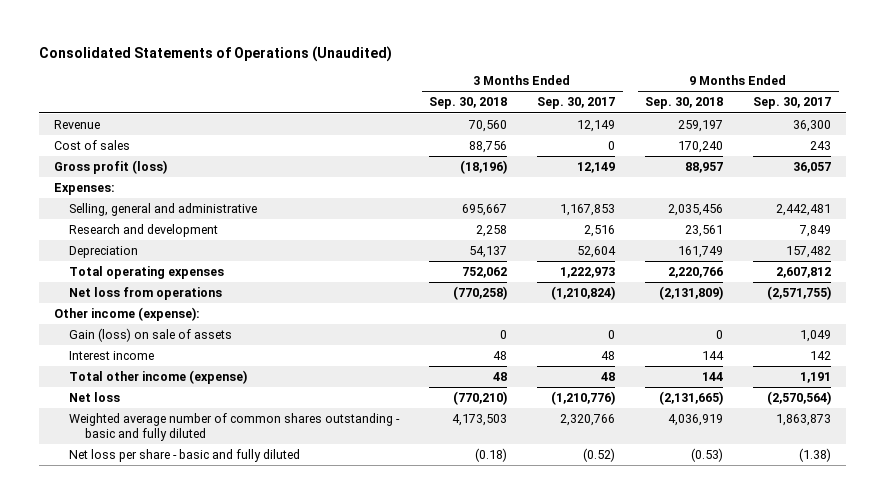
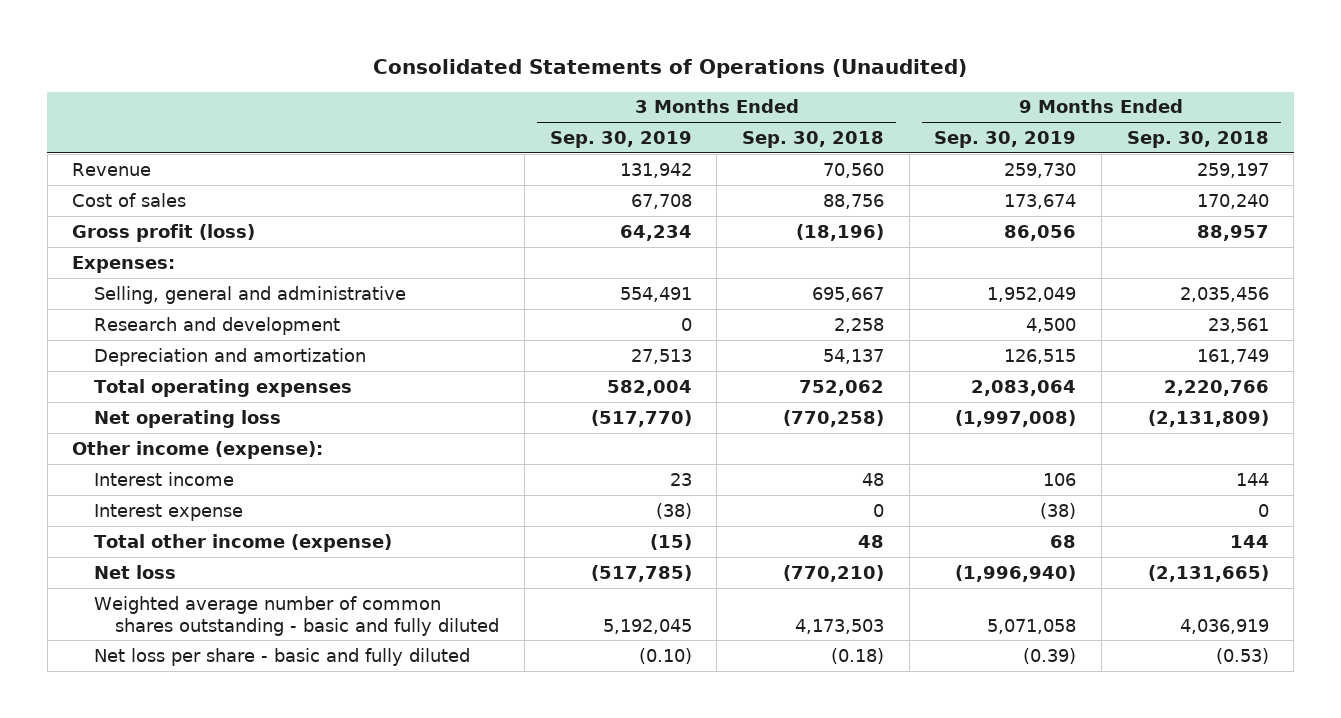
- | 3 Months Ended Sep. 30, 2018 | 3 Months Ended Sep. 30, 2017 | 9 Months Ended Sep. 30, 2018 | 9 Months Ended Sep. 30, 2017
+ | 3 Months Ended Sep. 30, 2019 | 3 Months Ended Sep. 30, 2018 | 9 Months Ended Sep. 30, 2019 | 9 Months Ended Sep. 30, 2018
- Depreciation | 54,137 | 52,604 | 161,749 | 157,482
+ Depreciation and amortization | 27,513 | 54,137 | 126,515 | 161,749
- Net loss from operations | (770,258) | (1,210,824) | (2,131,809) | (2,571,755)
+ Net operating loss | (517,770) | (770,258) | (1,997,008) | (2,131,809)
- Gain (loss) on sale of assets | 0 | 0 | 0 | 1,049
+ Interest expense | (38) | 0 | (38) | 0

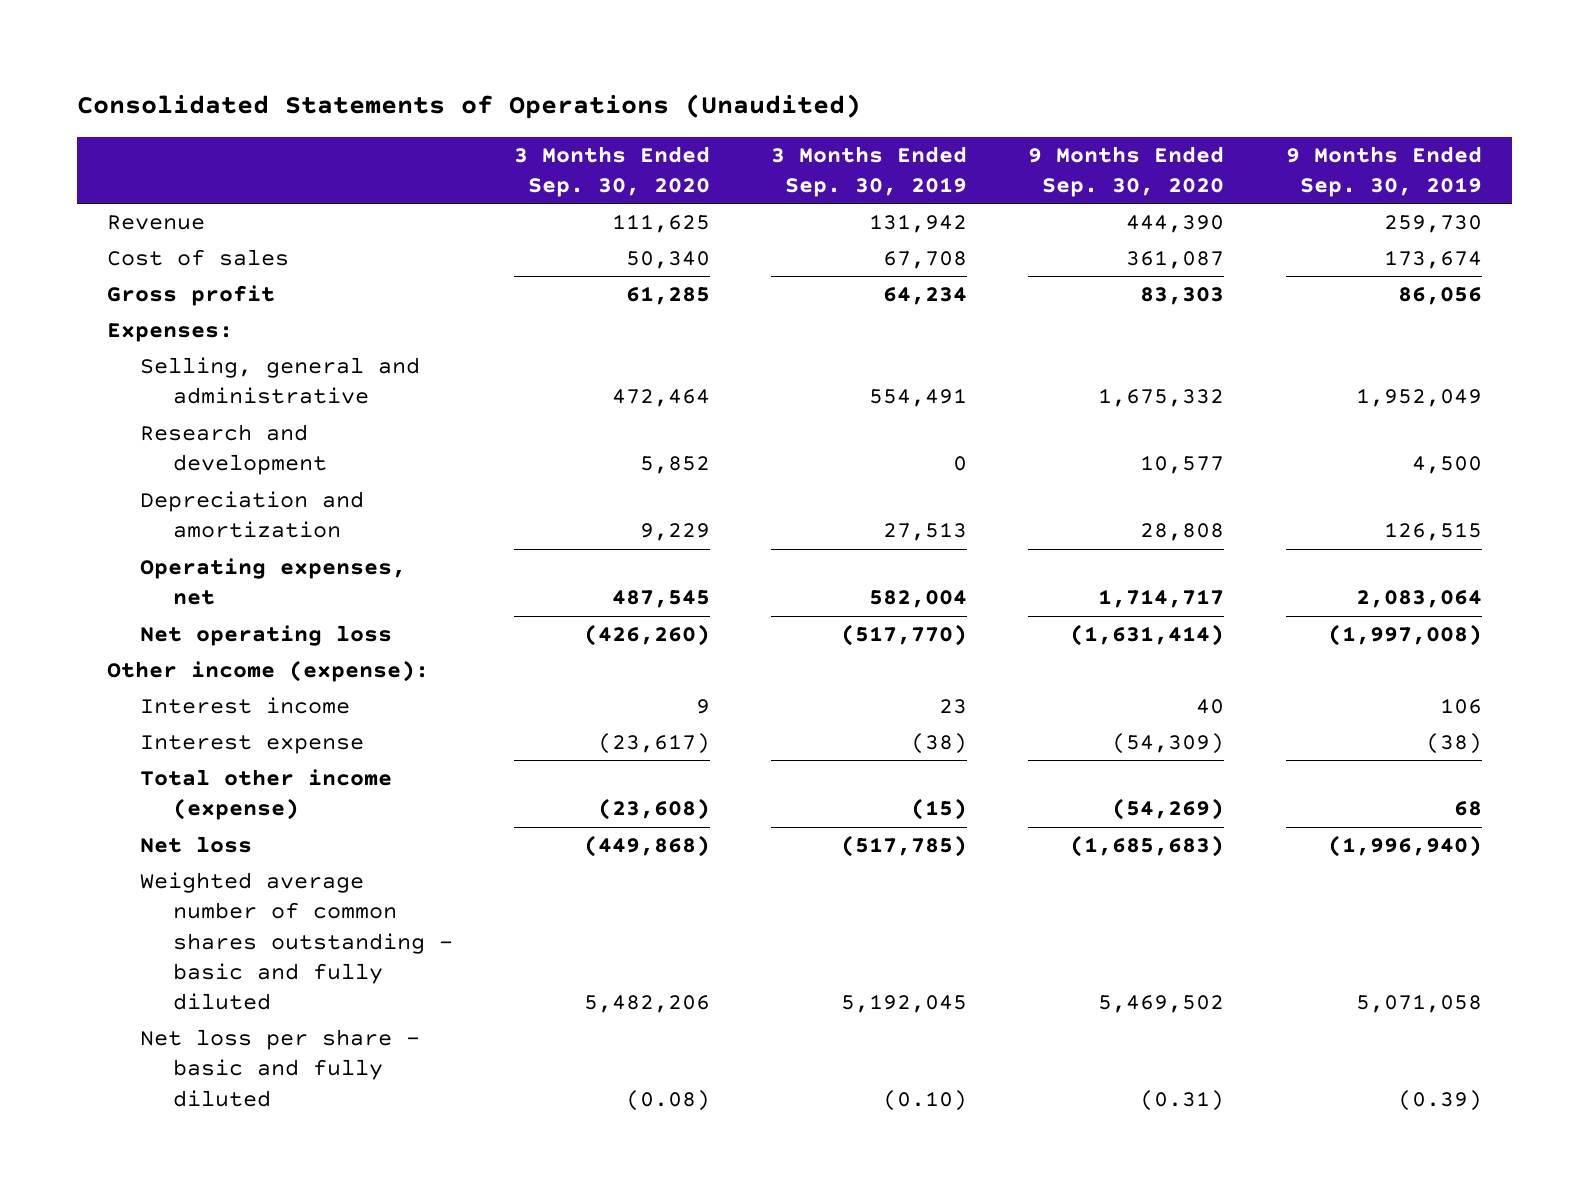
- | 3 Months Ended Sep. 30, 2019 | 3 Months Ended Sep. 30, 2018 | 9 Months Ended Sep. 30, 2019 | 9 Months Ended Sep. 30, 2018
+ | 3 Months Ended Sep. 30, 2020 | 3 Months Ended Sep. 30, 2019 | 9 Months Ended Sep. 30, 2020 | 9 Months Ended Sep. 30, 2019
- Gross profit (loss) | 64,234 | (18,196) | 86,056 | 88,957
+ Gross profit | 61,285 | 64,234 | 83,303 | 86,056
- Total operating expenses | 582,004 | 752,062 | 2,083,064 | 2,220,766
+ Operating expenses, net | 487,545 | 582,004 | 1,714,717 | 2,083,064

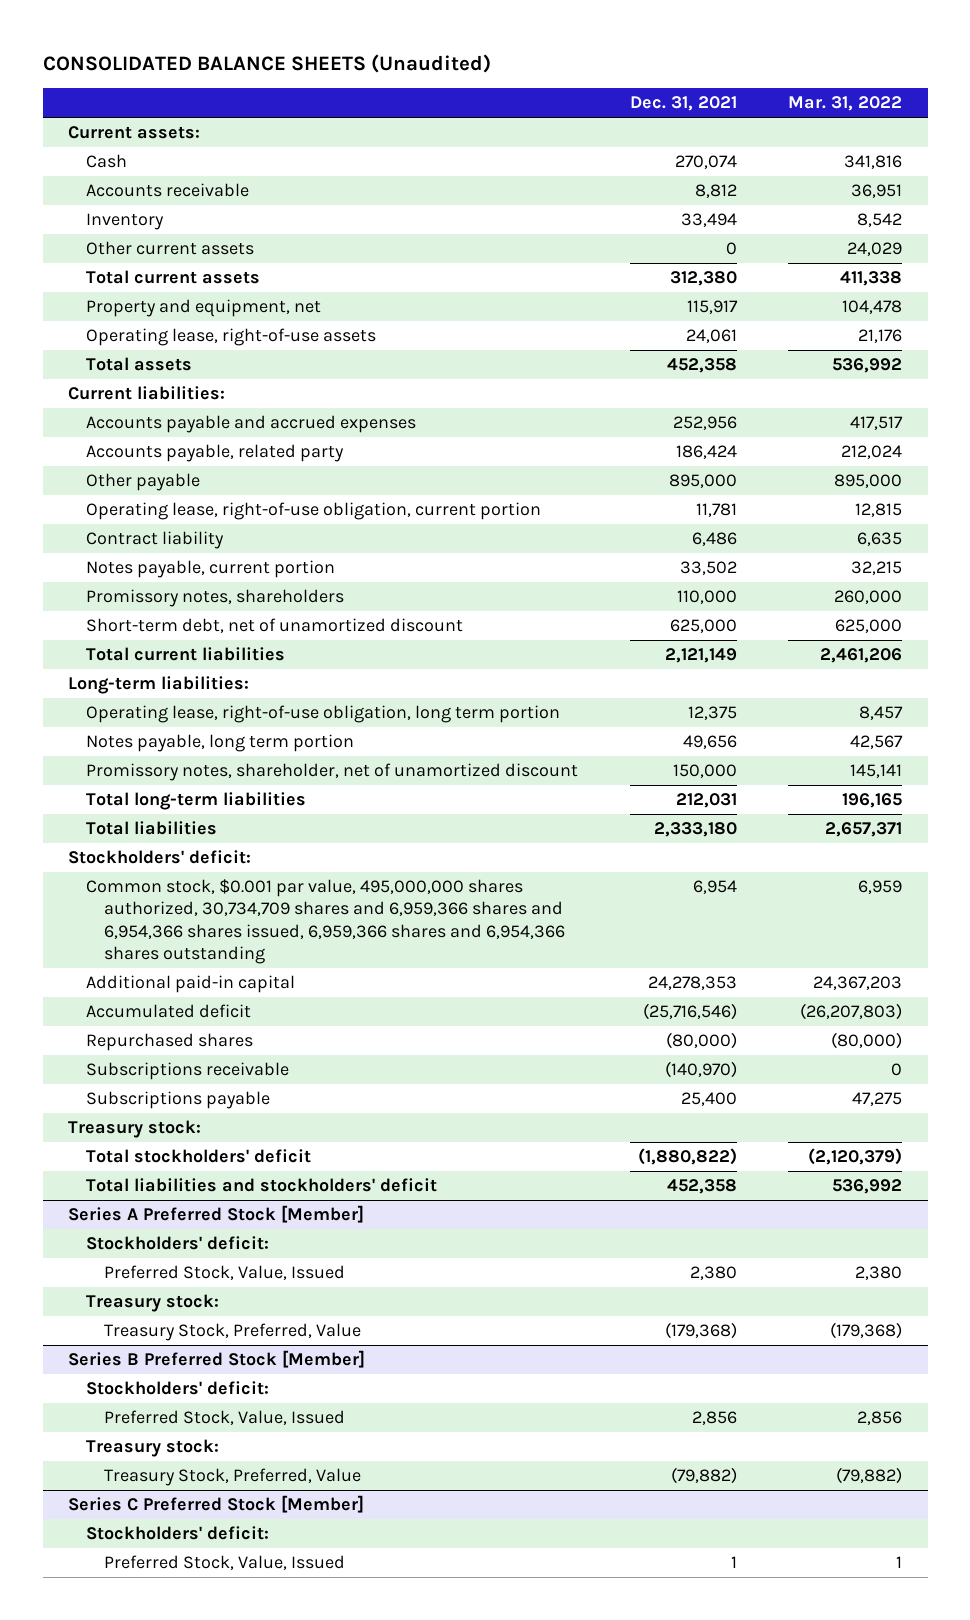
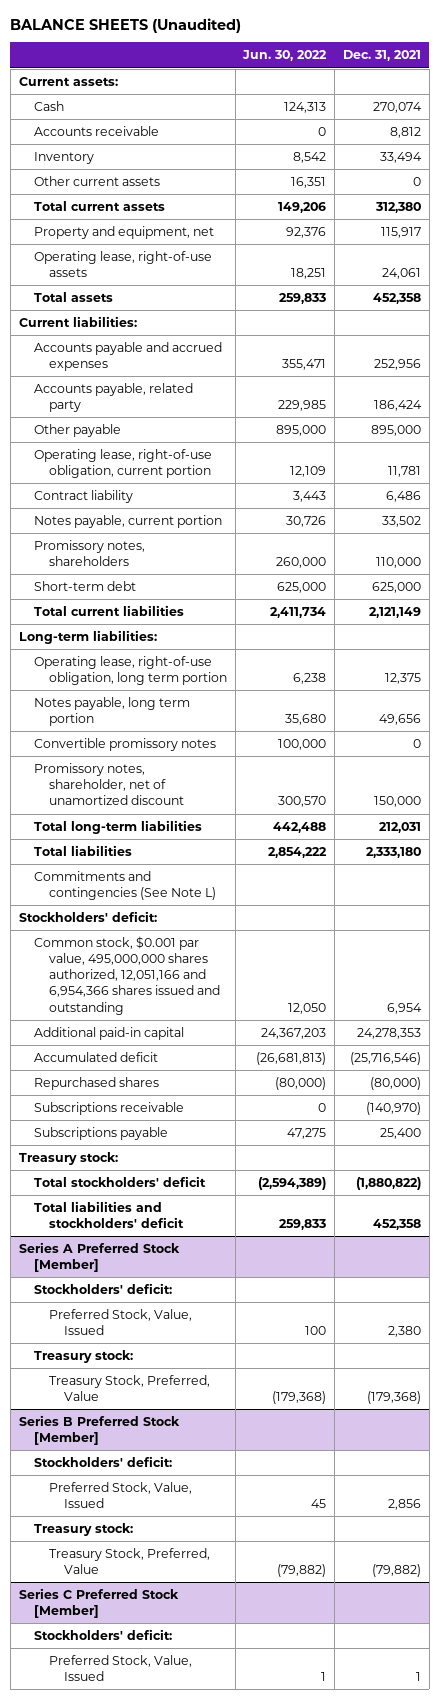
- CONSOLIDATED BALANCE SHEETS (Unaudited)
+ BALANCE SHEETS (Unaudited)
- | Dec. 31, 2021 | Mar. 31, 2022
+ | Jun. 30, 2022 | Dec. 31, 2021
- Short-term debt, net of unamortized discount | 625,000 | 625,000
+ Short-term debt | 625,000 | 625,000
+ Convertible promissory notes | 100,000 | 0
+ Commitments and contingencies (See Note L)
- Common stock, $0.001 par value, 495,000,000 shares authorized, 30,734,709 shares and 6,959,366 shares and 6,954,366 shares issued, 6,959,366 shares and 6,954,366 shares outstanding | 6,954 | 6,959
+ Common stock, $0.001 par value, 495,000,000 shares authorized, 12,051,166 and 6,954,366 shares issued and outstanding | 12,050 | 6,954

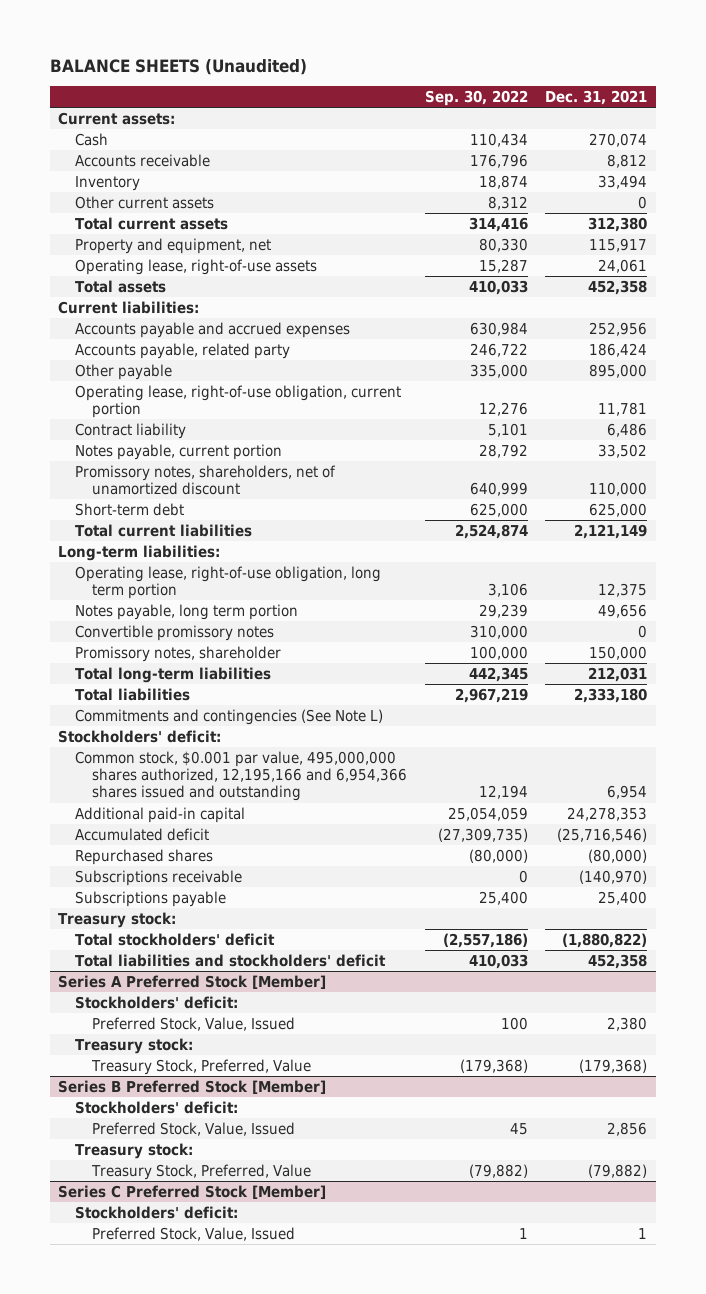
- | Jun. 30, 2022 | Dec. 31, 2021
+ | Sep. 30, 2022 | Dec. 31, 2021
- Promissory notes, shareholders | 260,000 | 110,000
+ Promissory notes, shareholders, net of unamortized discount | 640,999 | 110,000
- Promissory notes, shareholder, net of unamortized discount | 300,570 | 150,000
+ Promissory notes, shareholder | 100,000 | 150,000
- Common stock, $0.001 par value, 495,000,000 shares authorized, 12,051,166 and 6,954,366 shares issued and outstanding | 12,050 | 6,954
+ Common stock, $0.001 par value, 495,000,000 shares authorized, 12,195,166 and 6,954,366 shares issued and outstanding | 12,194 | 6,954

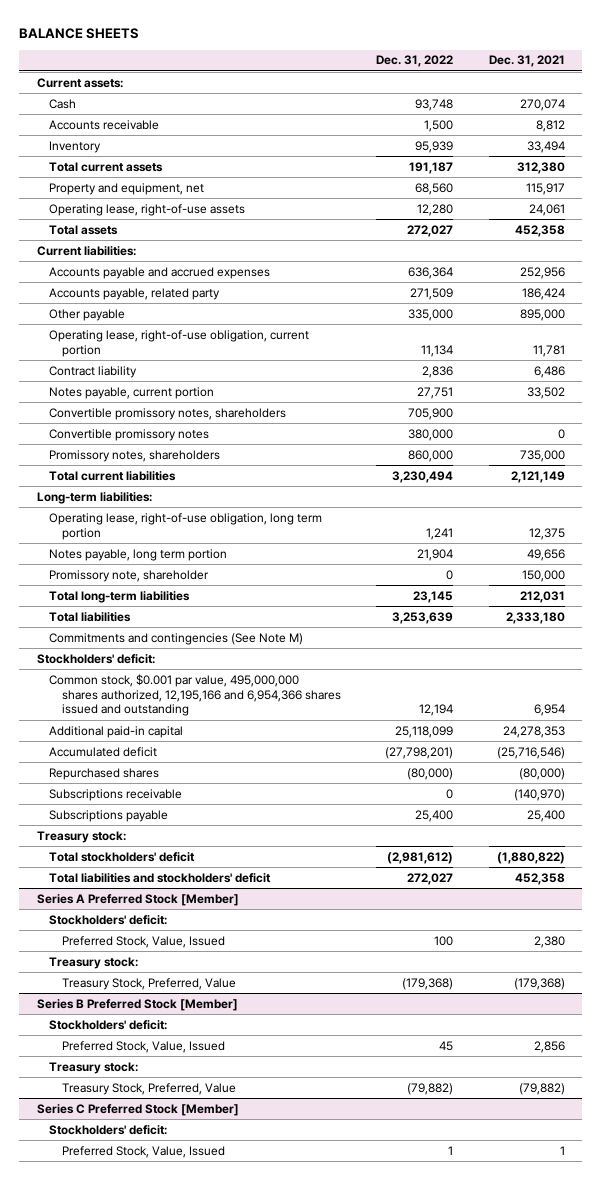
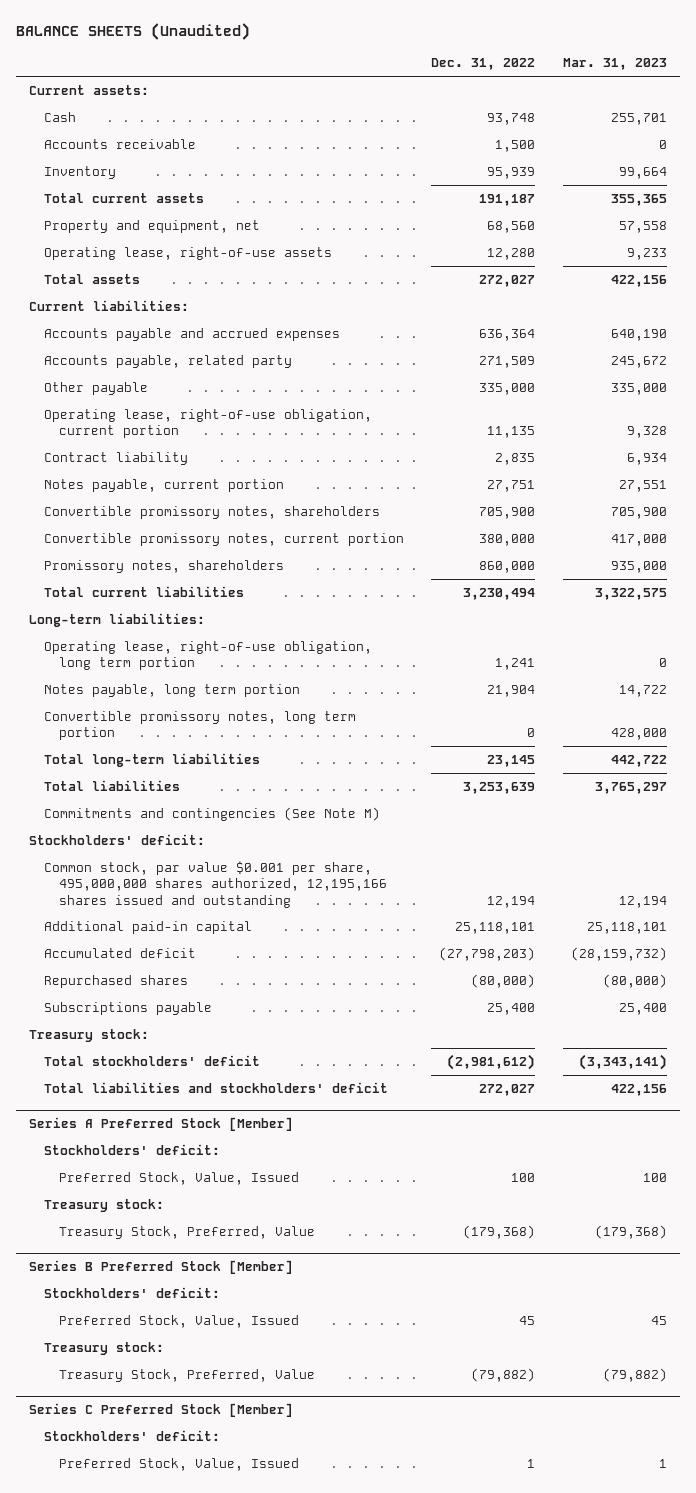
- BALANCE SHEETS
+ BALANCE SHEETS (Unaudited)
- | Dec. 31, 2022 | Dec. 31, 2021
+ | Dec. 31, 2022 | Mar. 31, 2023
- Operating lease, right-of-use obligation, current portion | 11,134 | 11,781
- Contract liability | 2,836 | 6,486
+ Operating lease, right-of-use obligation, current portion | 11,135 | 9,328
+ Contract liability | 2,835 | 6,934
- Convertible promissory notes | 380,000 | 0
+ Convertible promissory notes, current portion | 380,000 | 417,000
- Promissory note, shareholder | 0 | 150,000
+ Convertible promissory notes, long term portion | 0 | 428,000
- Common stock, $0.001 par value, 495,000,000 shares authorized, 12,195,166 and 6,954,366 shares issued and outstanding | 12,194 | 6,954
- Additional paid-in capital | 25,118,099 | 24,278,353
- Accumulated deficit | (27,798,201) | (25,716,546)
+ Common stock, par value $0.001 per share, 495,000,000 shares authorized, 12,195,166 shares issued and outstanding | 12,194 | 12,194
+ Additional paid-in capital | 25,118,101 | 25,118,101
+ Accumulated deficit | (27,798,203) | (28,159,732)
- Subscriptions receivable | 0 | (140,970)

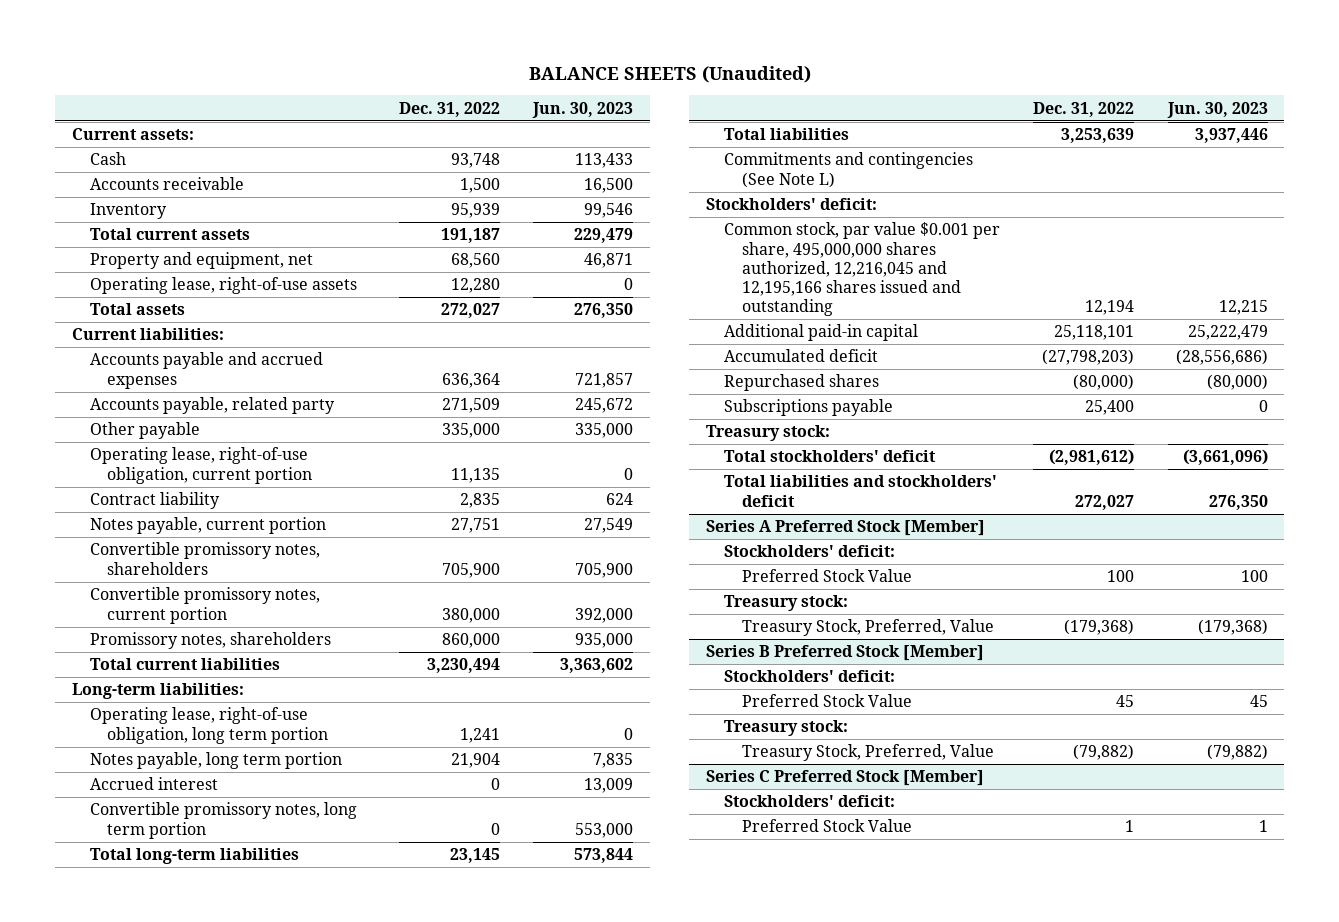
- | Dec. 31, 2022 | Mar. 31, 2023
+ | Dec. 31, 2022 | Jun. 30, 2023
+ Accrued interest | 0 | 13,009
- Commitments and contingencies (See Note M)
+ Commitments and contingencies (See Note L)
- Common stock, par value $0.001 per share, 495,000,000 shares authorized, 12,195,166 shares issued and outstanding | 12,194 | 12,194
+ Common stock, par value $0.001 per share, 495,000,000 shares authorized, 12,216,045 and 12,195,166 shares issued and outstanding | 12,194 | 12,215
@ Series A Preferred Stock [Member]
- Preferred Stock, Value, Issued | 100 | 100
+ Preferred Stock Value | 100 | 100
@ Series B Preferred Stock [Member]
- Preferred Stock, Value, Issued | 45 | 45
+ Preferred Stock Value | 45 | 45
@ Series C Preferred Stock [Member]
- Preferred Stock, Value, Issued | 1 | 1
+ Preferred Stock Value | 1 | 1

